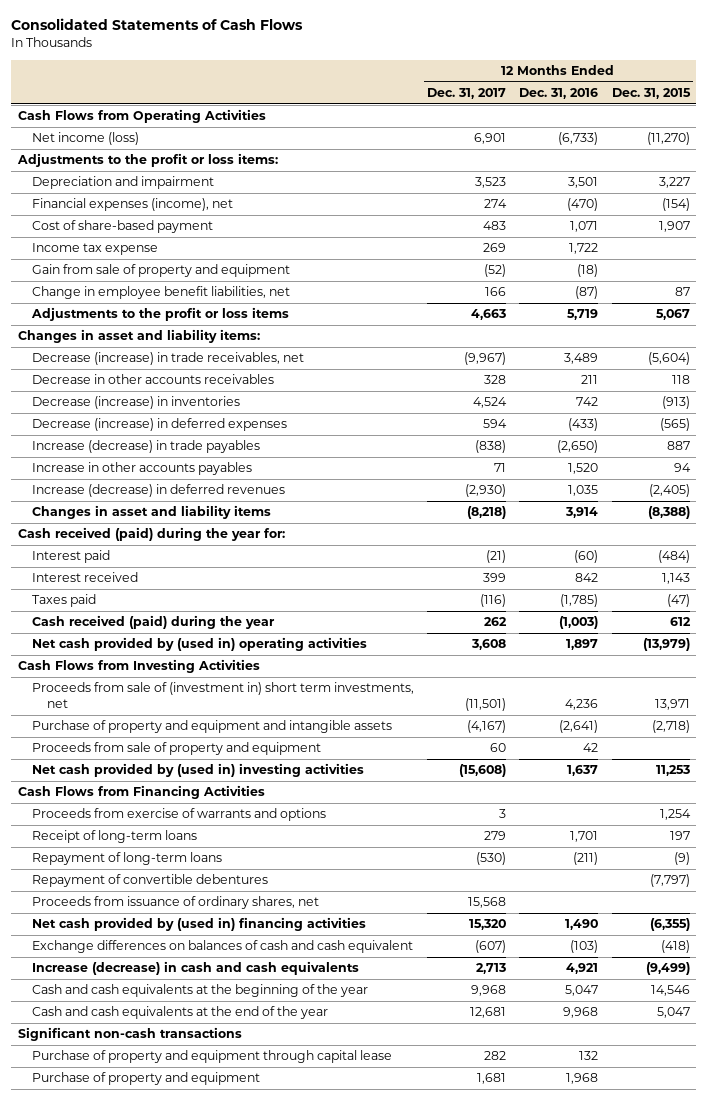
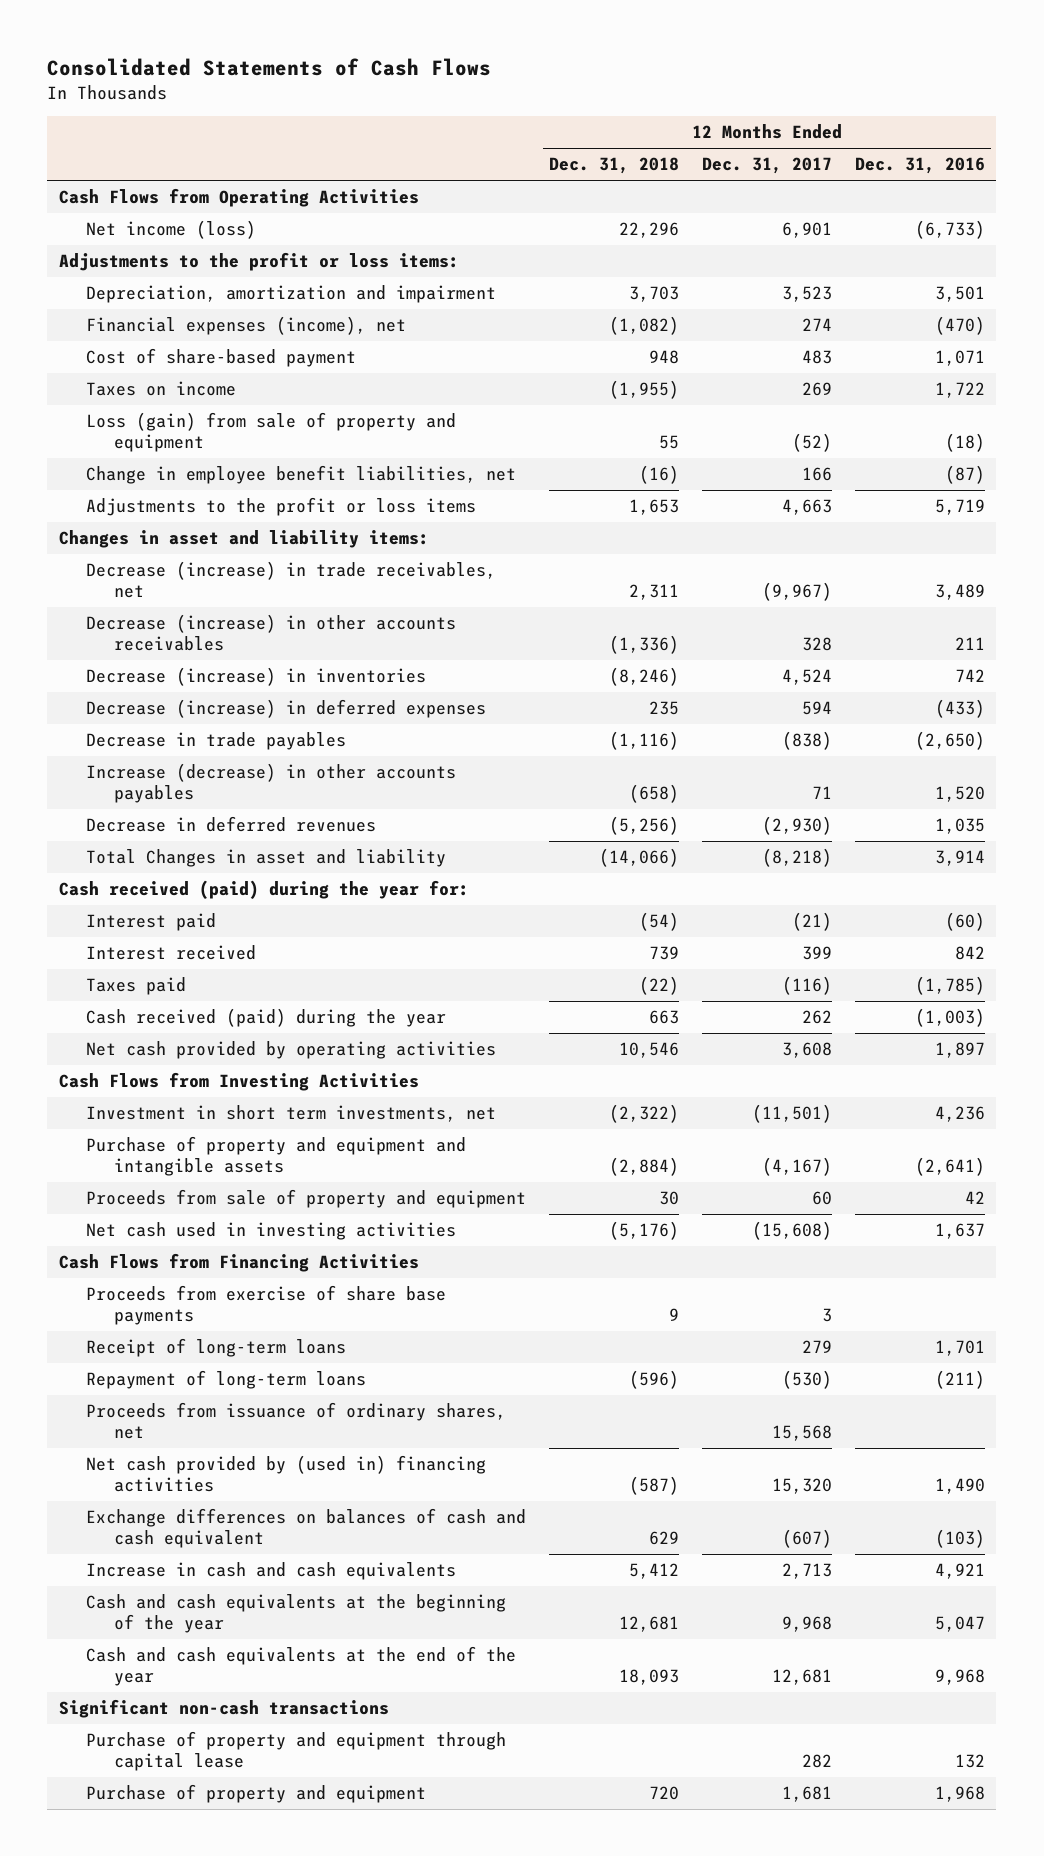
- | 12 Months Ended Dec. 31, 2017 | 12 Months Ended Dec. 31, 2016 | 12 Months Ended Dec. 31, 2015
+ | 12 Months Ended Dec. 31, 2018 | 12 Months Ended Dec. 31, 2017 | 12 Months Ended Dec. 31, 2016
- Depreciation and impairment | 3,523 | 3,501 | 3,227
+ Depreciation, amortization and impairment | 3,703 | 3,523 | 3,501
- Income tax expense | 269 | 1,722 |
- Gain from sale of property and equipment | (52) | (18) |
+ Taxes on income | (1,955) | 269 | 1,722
+ Loss (gain) from sale of property and equipment | 55 | (52) | (18)
- Decrease in other accounts receivables | 328 | 211 | 118
+ Decrease (increase) in other accounts receivables | (1,336) | 328 | 211
- Increase (decrease) in trade payables | (838) | (2,650) | 887
- Increase in other accounts payables | 71 | 1,520 | 94
- Increase (decrease) in deferred revenues | (2,930) | 1,035 | (2,405)
- Changes in asset and liability items | (8,218) | 3,914 | (8,388)
+ Decrease in trade payables | (1,116) | (838) | (2,650)
+ Increase (decrease) in other accounts payables | (658) | 71 | 1,520
+ Decrease in deferred revenues | (5,256) | (2,930) | 1,035
+ Total Changes in asset and liability | (14,066) | (8,218) | 3,914
- Net cash provided by (used in) operating activities | 3,608 | 1,897 | (13,979)
+ Net cash provided by operating activities | 10,546 | 3,608 | 1,897
- Proceeds from sale of (investment in) short term investments, net | (11,501) | 4,236 | 13,971
+ Investment in short term investments, net | (2,322) | (11,501) | 4,236
- Net cash provided by (used in) investing activities | (15,608) | 1,637 | 11,253
+ Net cash used in investing activities | (5,176) | (15,608) | 1,637
- Proceeds from exercise of warrants and options | 3 | | 1,254
+ Proceeds from exercise of share base payments | 9 | 3 |
- Repayment of convertible debentures | | | (7,797)
- Increase (decrease) in cash and cash equivalents | 2,713 | 4,921 | (9,499)
+ Increase in cash and cash equivalents | 5,412 | 2,713 | 4,921

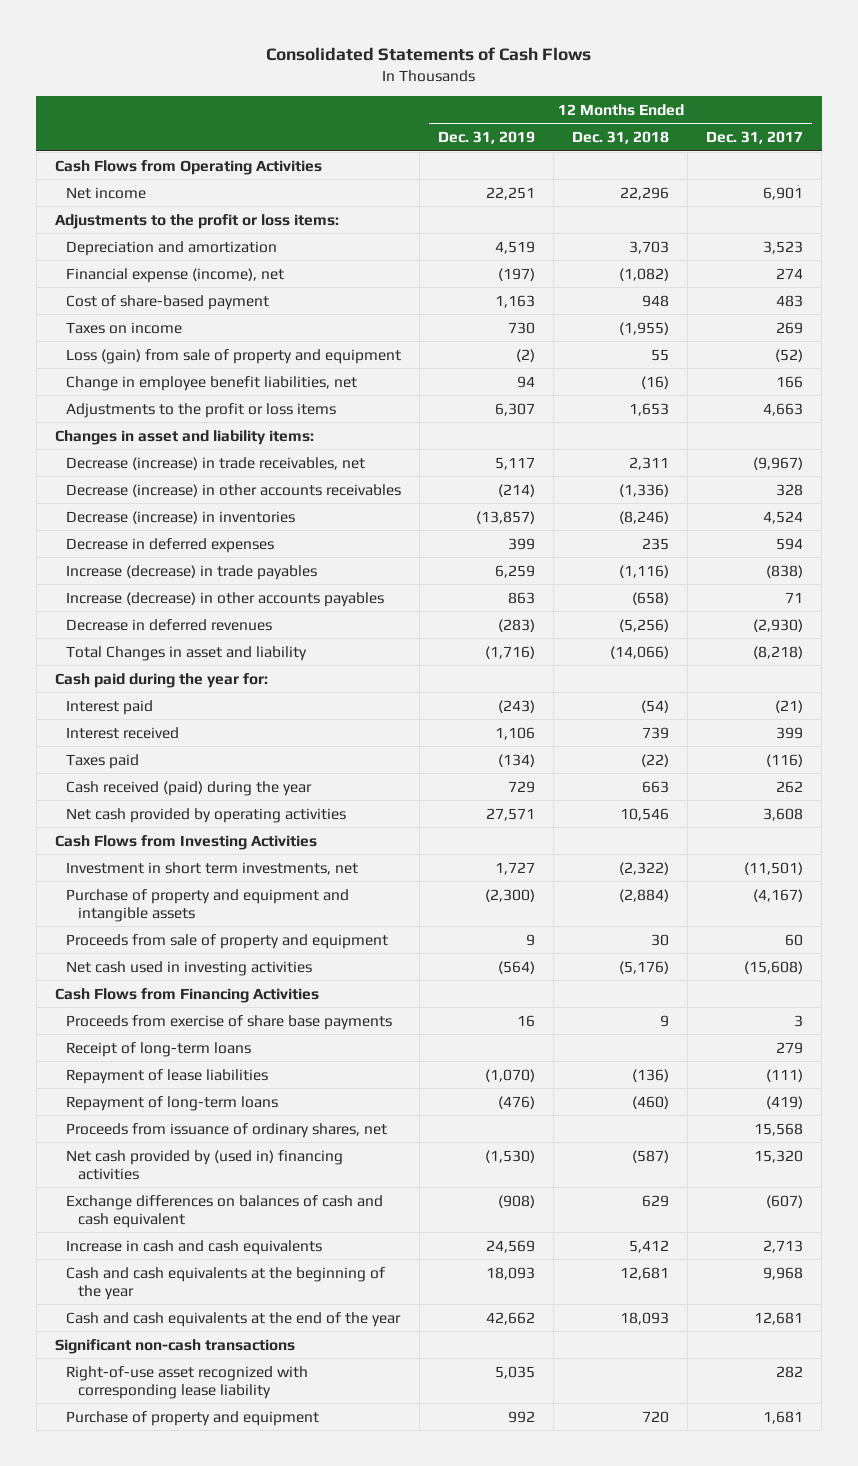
- | 12 Months Ended Dec. 31, 2018 | 12 Months Ended Dec. 31, 2017 | 12 Months Ended Dec. 31, 2016
+ | 12 Months Ended Dec. 31, 2019 | 12 Months Ended Dec. 31, 2018 | 12 Months Ended Dec. 31, 2017
- Net income (loss) | 22,296 | 6,901 | (6,733)
+ Net income | 22,251 | 22,296 | 6,901
- Depreciation, amortization and impairment | 3,703 | 3,523 | 3,501
- Financial expenses (income), net | (1,082) | 274 | (470)
+ Depreciation and amortization | 4,519 | 3,703 | 3,523
+ Financial expense (income), net | (197) | (1,082) | 274
- Decrease (increase) in deferred expenses | 235 | 594 | (433)
- Decrease in trade payables | (1,116) | (838) | (2,650)
+ Decrease in deferred expenses | 399 | 235 | 594
+ Increase (decrease) in trade payables | 6,259 | (1,116) | (838)
- Cash received (paid) during the year for:
+ Cash paid during the year for:
- Repayment of long-term loans | (596) | (530) | (211)
+ Repayment of lease liabilities | (1,070) | (136) | (111)
+ Repayment of long-term loans | (476) | (460) | (419)
- Purchase of property and equipment through capital lease | | 282 | 132
+ Right-of-use asset recognized with corresponding lease liability | 5,035 | | 282

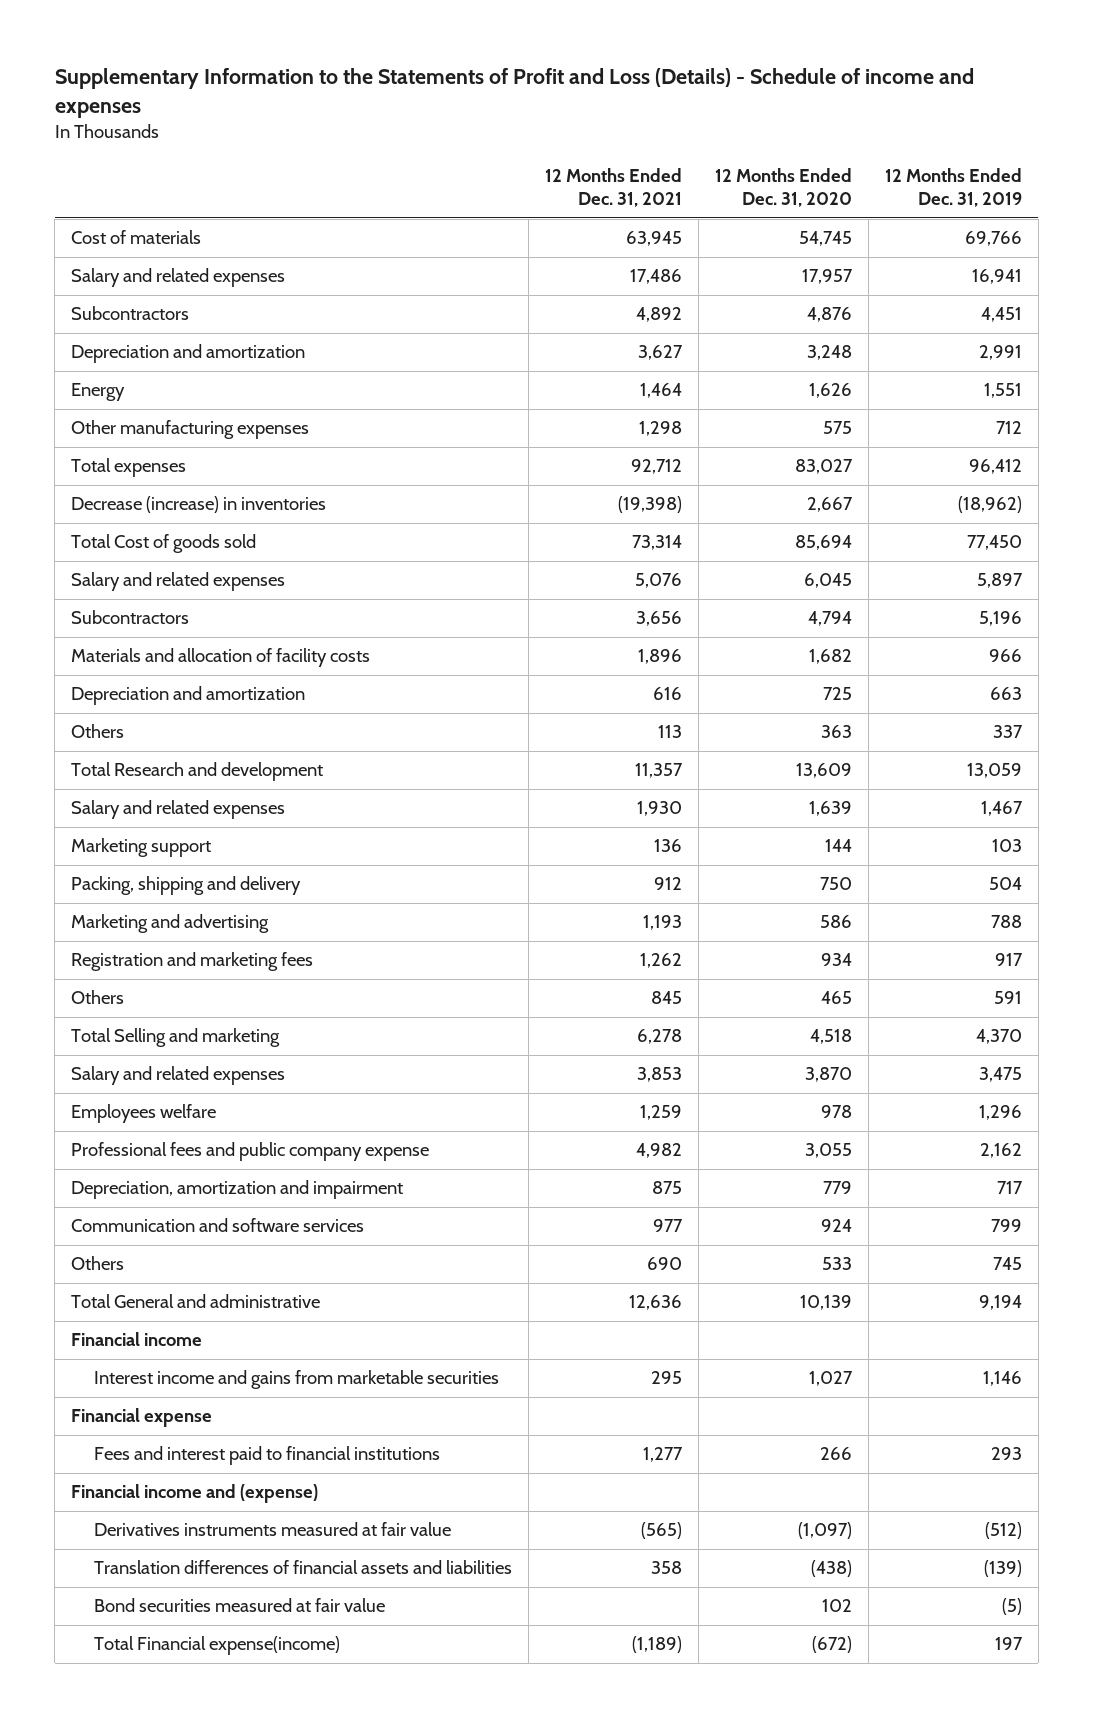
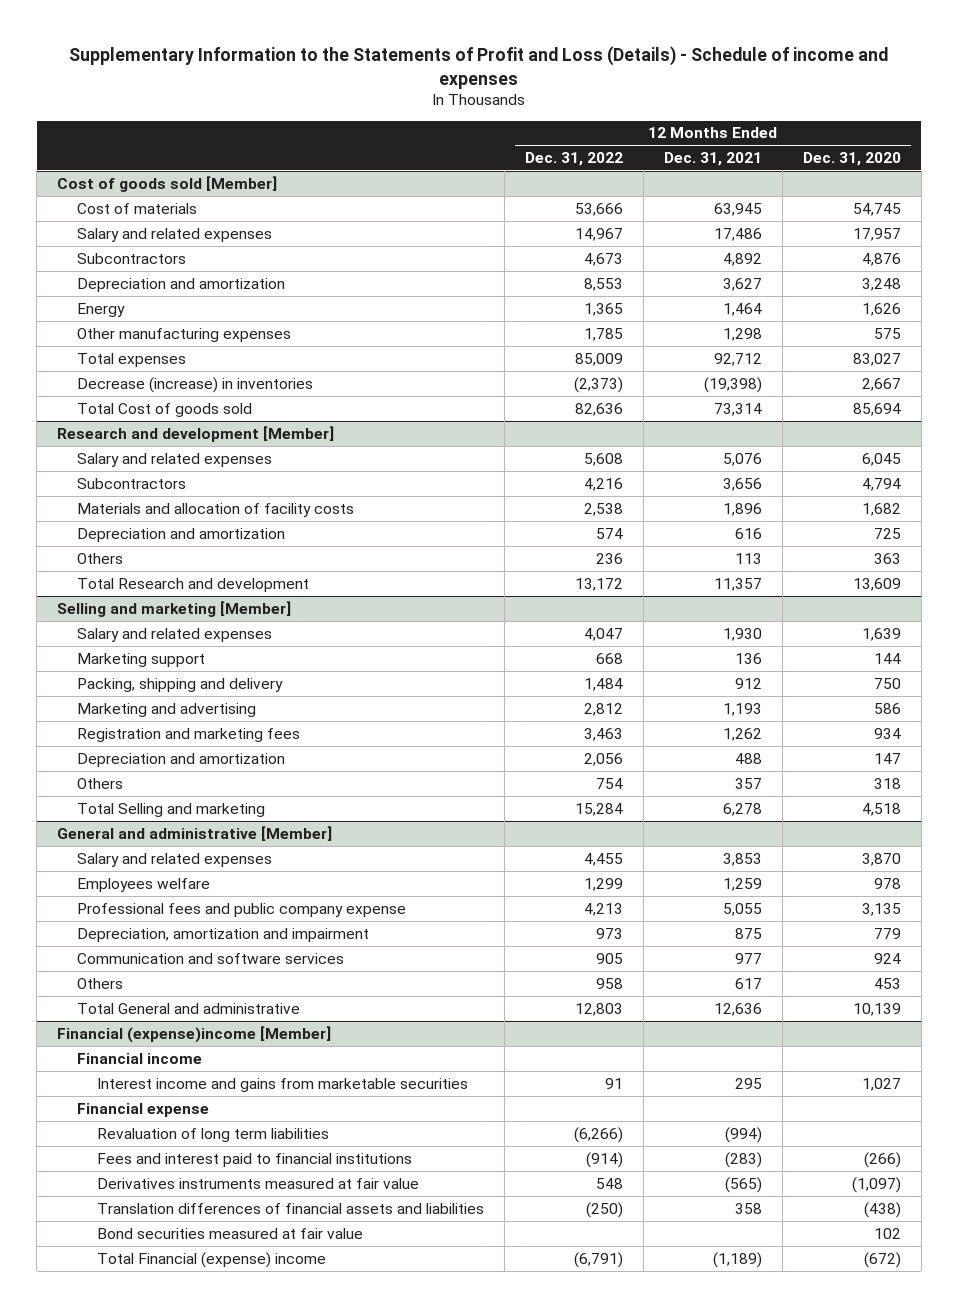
- | 12 Months Ended Dec. 31, 2021 | 12 Months Ended Dec. 31, 2020 | 12 Months Ended Dec. 31, 2019
+ | 12 Months Ended Dec. 31, 2022 | 12 Months Ended Dec. 31, 2021 | 12 Months Ended Dec. 31, 2020
+ Cost of goods sold [Member]
+ Research and development [Member]
+ Selling and marketing [Member]
- Others | 845 | 465 | 591
+ Depreciation and amortization | 2,056 | 488 | 147
+ Others | 754 | 357 | 318
+ General and administrative [Member]
- Professional fees and public company expense | 4,982 | 3,055 | 2,162
+ Professional fees and public company expense | 4,213 | 5,055 | 3,135
- Others | 690 | 533 | 745
+ Others | 958 | 617 | 453
+ Financial (expense)income [Member]
- Fees and interest paid to financial institutions | 1,277 | 266 | 293
- Financial income and (expense)
+ Revaluation of long term liabilities | (6,266) | (994) |
+ Fees and interest paid to financial institutions | (914) | (283) | (266)
- Total Financial expense(income) | (1,189) | (672) | 197
+ Total Financial (expense) income | (6,791) | (1,189) | (672)

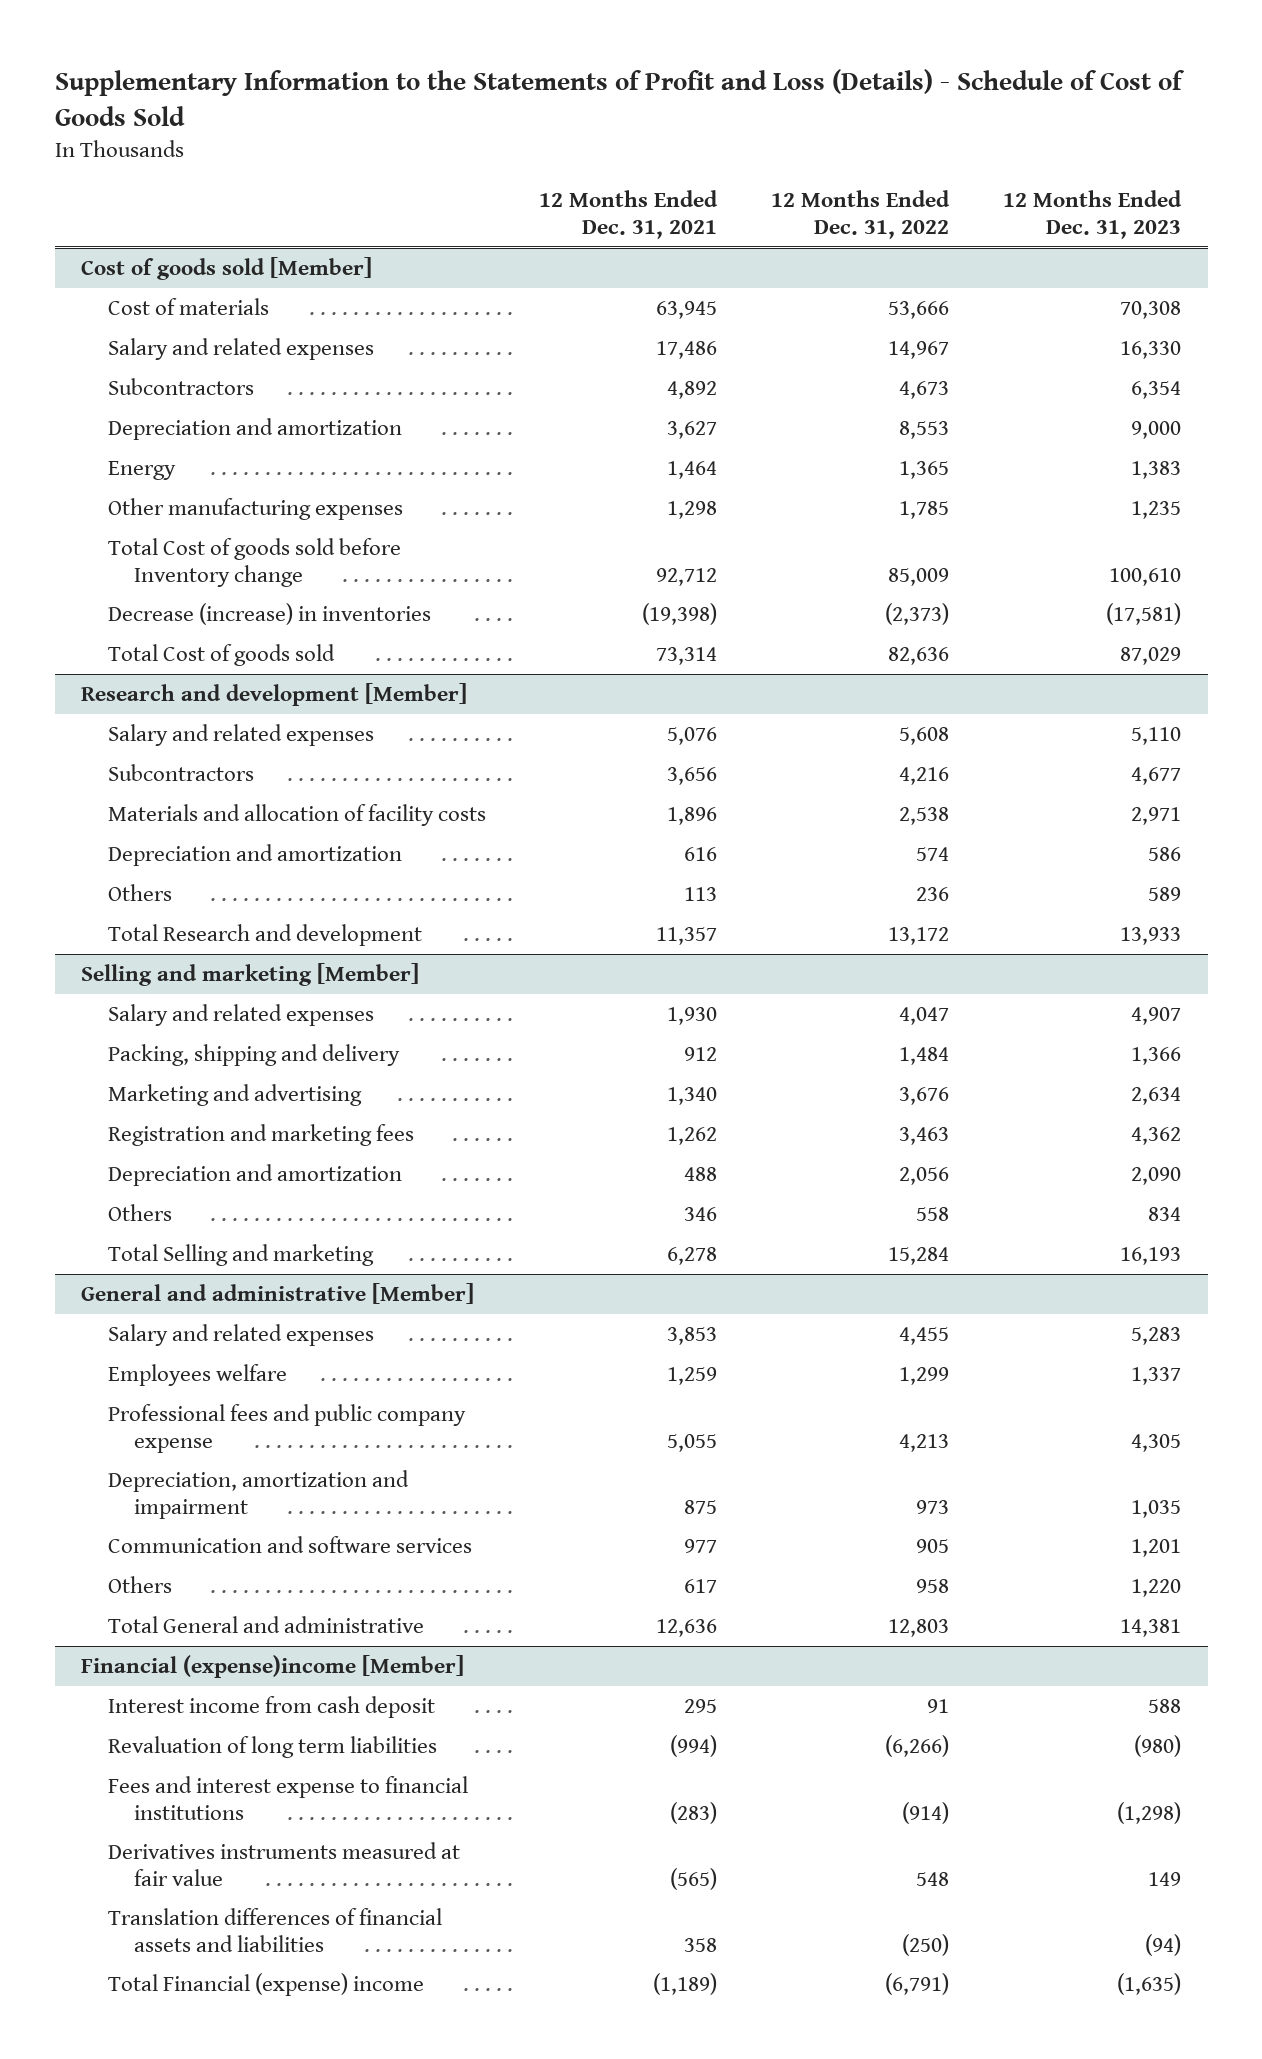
- Supplementary Information to the Statements of Profit and Loss (Details) - Schedule of income and expenses
+ Supplementary Information to the Statements of Profit and Loss (Details) - Schedule of Cost of Goods Sold
- | 12 Months Ended Dec. 31, 2022 | 12 Months Ended Dec. 31, 2021 | 12 Months Ended Dec. 31, 2020
+ | 12 Months Ended Dec. 31, 2021 | 12 Months Ended Dec. 31, 2022 | 12 Months Ended Dec. 31, 2023
@ Cost of goods sold [Member]
- Total expenses | 85,009 | 92,712 | 83,027
+ Total Cost of goods sold before Inventory change | 92,712 | 85,009 | 100,610
@ Selling and marketing [Member]
- Marketing support | 668 | 136 | 144
- Marketing and advertising | 2,812 | 1,193 | 586
+ Marketing and advertising | 1,340 | 3,676 | 2,634
- Others | 754 | 357 | 318
+ Others | 346 | 558 | 834
@ Financial (expense)income [Member]
- Financial income
- Interest income and gains from marketable securities | 91 | 295 | 1,027
- Financial expense
+ Interest income from cash deposit | 295 | 91 | 588
- Fees and interest paid to financial institutions | (914) | (283) | (266)
+ Fees and interest expense to financial institutions | (283) | (914) | (1,298)
- Bond securities measured at fair value | | | 102

